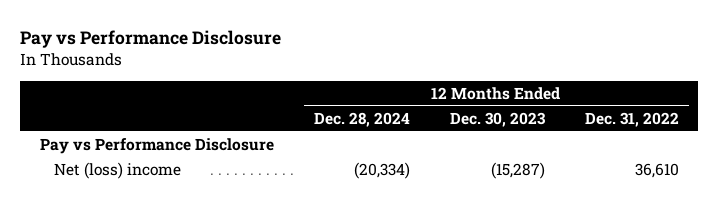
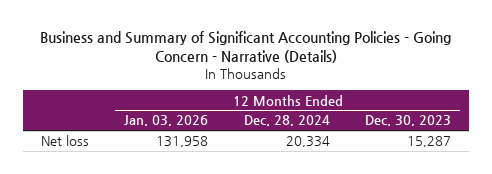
- Pay vs Performance Disclosure
+ Business and Summary of Significant Accounting Policies - Going Concern - Narrative (Details)
- | 12 Months Ended Dec. 28, 2024 | 12 Months Ended Dec. 30, 2023 | 12 Months Ended Dec. 31, 2022
+ | 12 Months Ended Jan. 03, 2026 | 12 Months Ended Dec. 28, 2024 | 12 Months Ended Dec. 30, 2023
- Pay vs Performance Disclosure
- Net (loss) income | (20,334) | (15,287) | 36,610
+ Net loss | 131,958 | 20,334 | 15,287

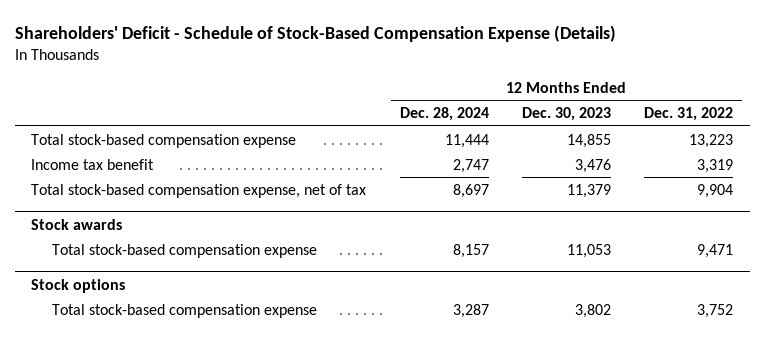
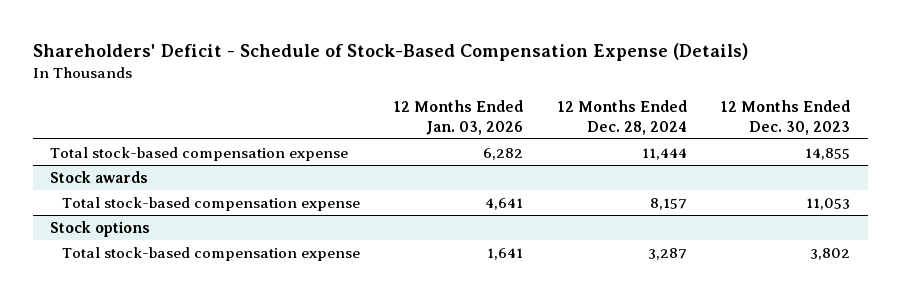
- | 12 Months Ended Dec. 28, 2024 | 12 Months Ended Dec. 30, 2023 | 12 Months Ended Dec. 31, 2022
+ | 12 Months Ended Jan. 03, 2026 | 12 Months Ended Dec. 28, 2024 | 12 Months Ended Dec. 30, 2023
- Income tax benefit | 2,747 | 3,476 | 3,319
- Total stock-based compensation expense, net of tax | 8,697 | 11,379 | 9,904

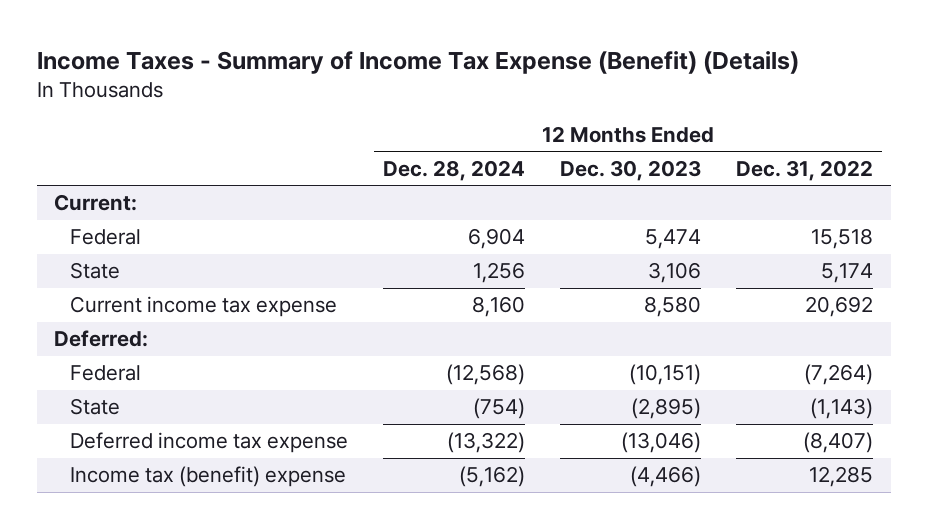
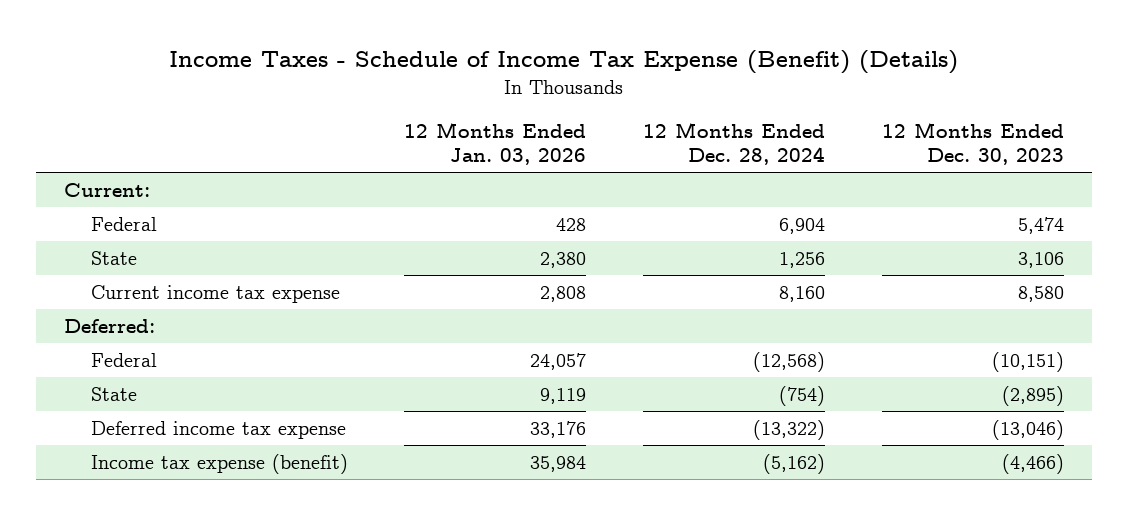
- Income Taxes - Summary of Income Tax Expense (Benefit) (Details)
+ Income Taxes - Schedule of Income Tax Expense (Benefit) (Details)
- | 12 Months Ended Dec. 28, 2024 | 12 Months Ended Dec. 30, 2023 | 12 Months Ended Dec. 31, 2022
+ | 12 Months Ended Jan. 03, 2026 | 12 Months Ended Dec. 28, 2024 | 12 Months Ended Dec. 30, 2023
- Income tax (benefit) expense | (5,162) | (4,466) | 12,285
+ Income tax expense (benefit) | 35,984 | (5,162) | (4,466)

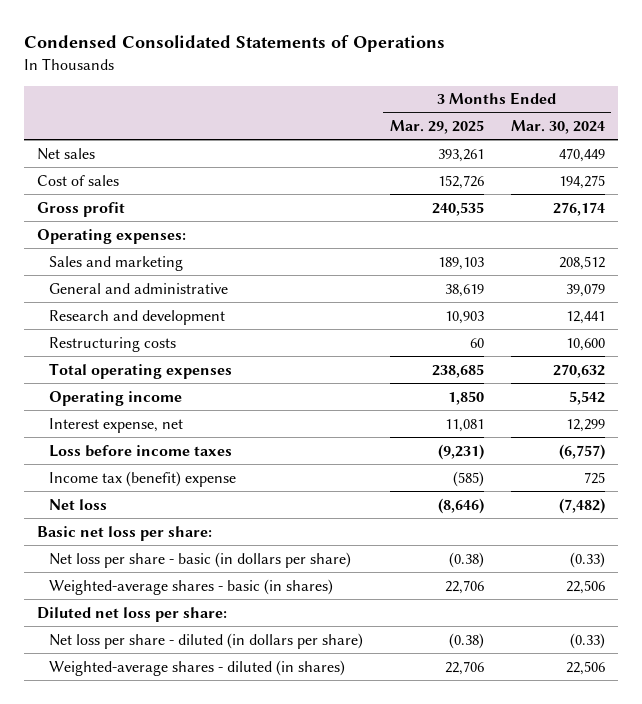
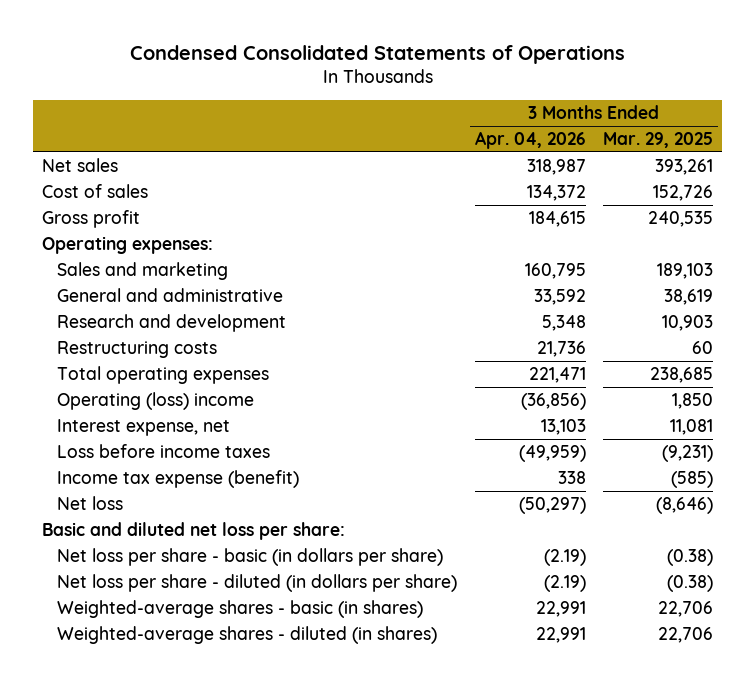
- | 3 Months Ended Mar. 29, 2025 | 3 Months Ended Mar. 30, 2024
+ | 3 Months Ended Apr. 04, 2026 | 3 Months Ended Mar. 29, 2025
- Operating income | 1,850 | 5,542
+ Operating (loss) income | (36,856) | 1,850
- Income tax (benefit) expense | (585) | 725
+ Income tax expense (benefit) | 338 | (585)
- Basic net loss per share:
+ Basic and diluted net loss per share:
- Diluted net loss per share:
moved down: Weighted-average shares - basic (in shares) | 22,991 | 22,706

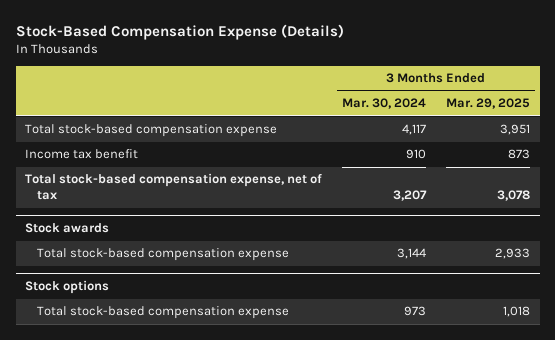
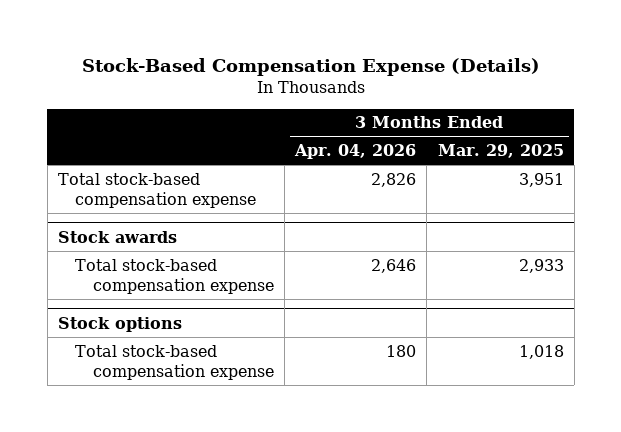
- | 3 Months Ended Mar. 30, 2024 | 3 Months Ended Mar. 29, 2025
+ | 3 Months Ended Apr. 04, 2026 | 3 Months Ended Mar. 29, 2025
- Income tax benefit | 910 | 873
- Total stock-based compensation expense, net of tax | 3,207 | 3,078

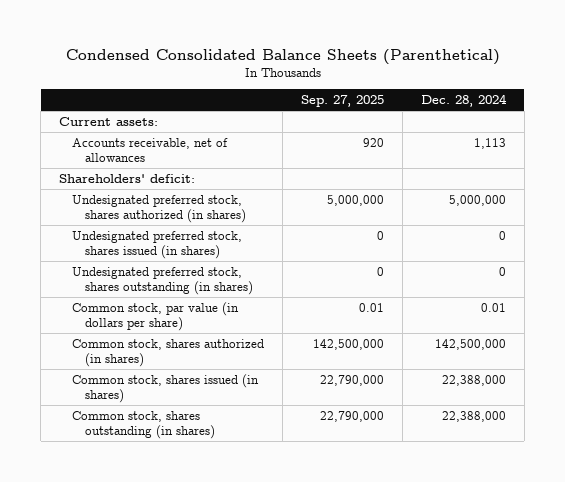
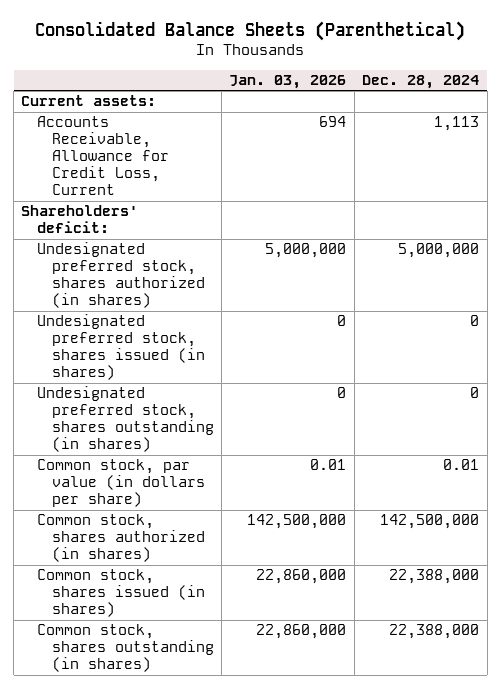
- Condensed Consolidated Balance Sheets (Parenthetical)
+ Consolidated Balance Sheets (Parenthetical)
- | Sep. 27, 2025 | Dec. 28, 2024
+ | Jan. 03, 2026 | Dec. 28, 2024
- Accounts receivable, net of allowances | 920 | 1,113
+ Accounts Receivable, Allowance for Credit Loss, Current | 694 | 1,113

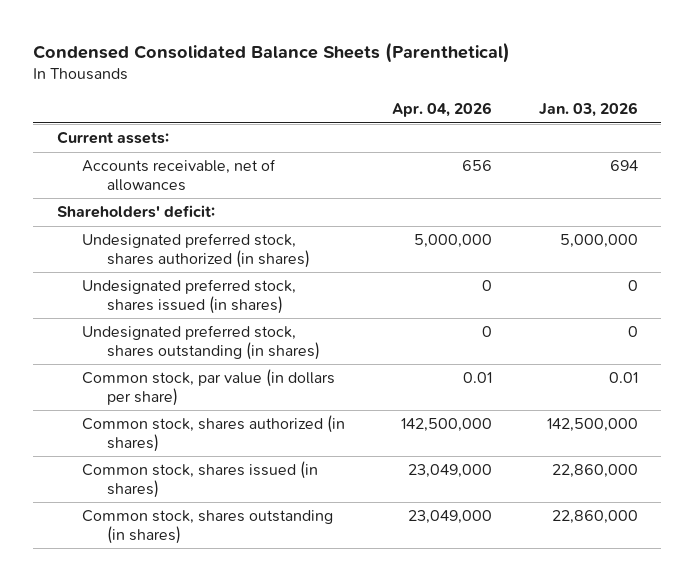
- Consolidated Balance Sheets (Parenthetical)
+ Condensed Consolidated Balance Sheets (Parenthetical)
- | Jan. 03, 2026 | Dec. 28, 2024
+ | Apr. 04, 2026 | Jan. 03, 2026
- Accounts Receivable, Allowance for Credit Loss, Current | 694 | 1,113
+ Accounts receivable, net of allowances | 656 | 694

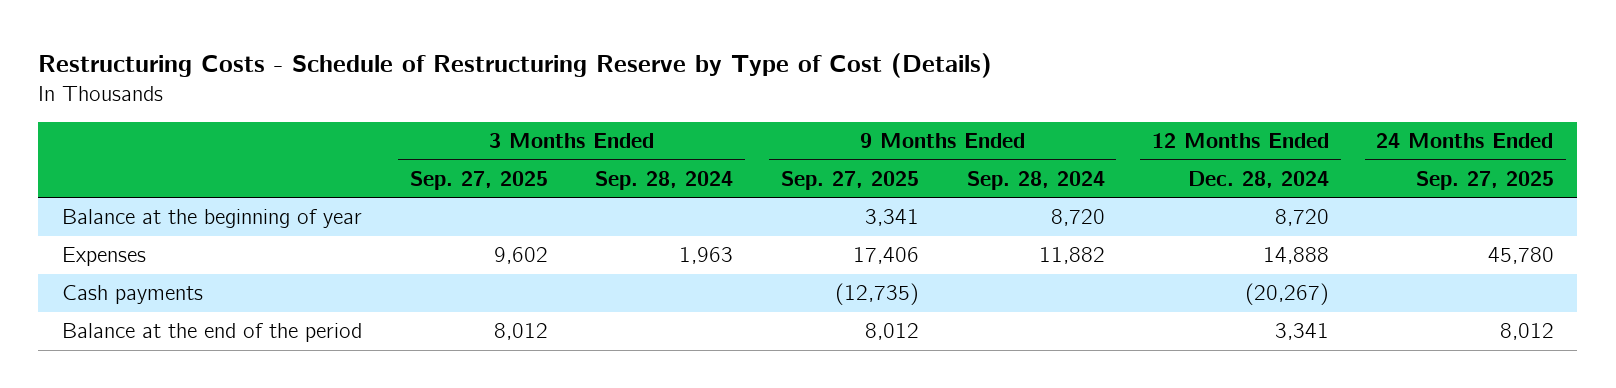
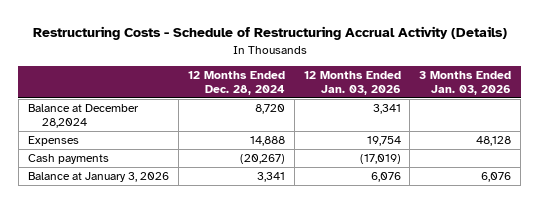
- Restructuring Costs - Schedule of Restructuring Reserve by Type of Cost (Details)
+ Restructuring Costs - Schedule of Restructuring Accrual Activity (Details)
- | 3 Months Ended Sep. 27, 2025 | 3 Months Ended Sep. 28, 2024 | 9 Months Ended Sep. 27, 2025 | 9 Months Ended Sep. 28, 2024 | 12 Months Ended Dec. 28, 2024 | 24 Months Ended Sep. 27, 2025
+ | 12 Months Ended Dec. 28, 2024 | 12 Months Ended Jan. 03, 2026 | 3 Months Ended Jan. 03, 2026
- Balance at the beginning of year | | | 3,341 | 8,720 | 8,720 |
+ Balance at December 28,2024 | 8,720 | 3,341 |
- Balance at the end of the period | 8,012 | | 8,012 | | 3,341 | 8,012
+ Balance at January 3, 2026 | 3,341 | 6,076 | 6,076

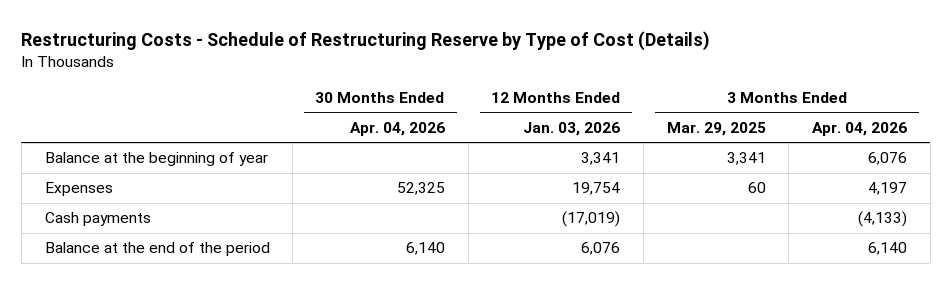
- Restructuring Costs - Schedule of Restructuring Accrual Activity (Details)
+ Restructuring Costs - Schedule of Restructuring Reserve by Type of Cost (Details)
- | 12 Months Ended Dec. 28, 2024 | 12 Months Ended Jan. 03, 2026 | 3 Months Ended Jan. 03, 2026
+ | 30 Months Ended Apr. 04, 2026 | 12 Months Ended Jan. 03, 2026 | 3 Months Ended Mar. 29, 2025 | 3 Months Ended Apr. 04, 2026
- Balance at December 28,2024 | 8,720 | 3,341 |
+ Balance at the beginning of year | | 3,341 | 3,341 | 6,076
- Balance at January 3, 2026 | 3,341 | 6,076 | 6,076
+ Balance at the end of the period | 6,140 | 6,076 | | 6,140

